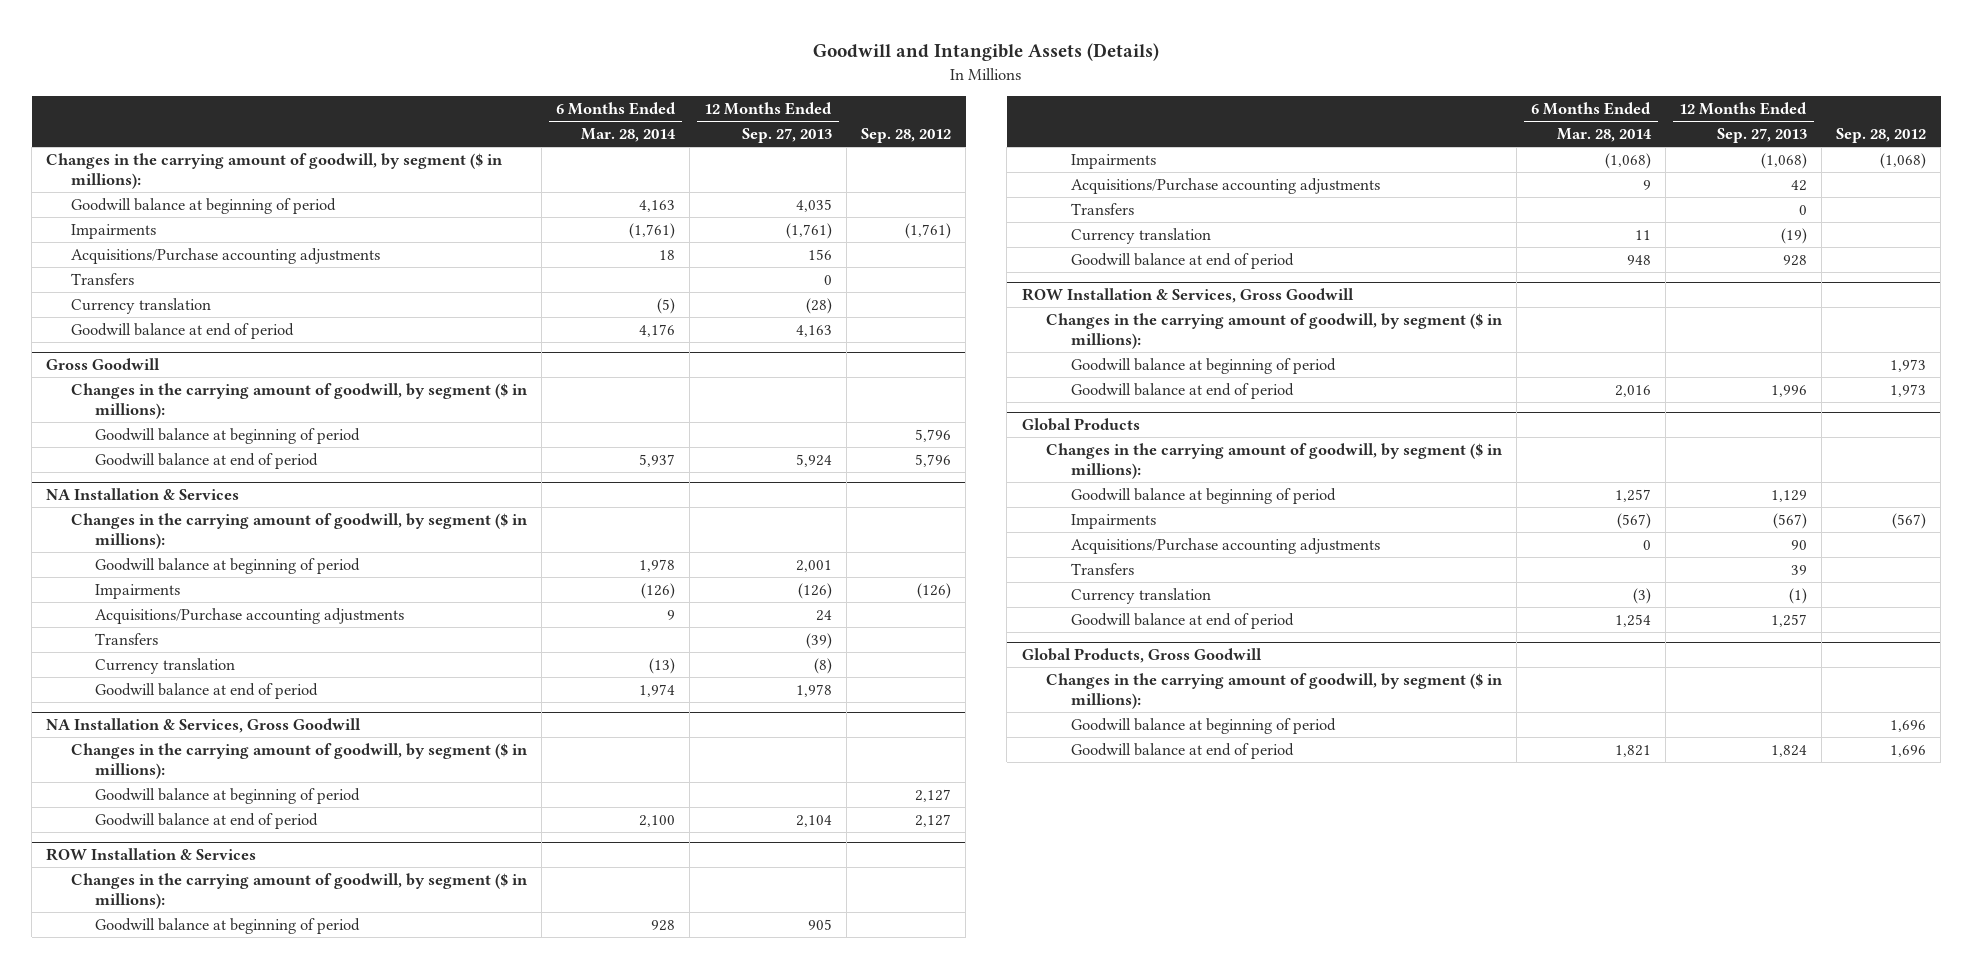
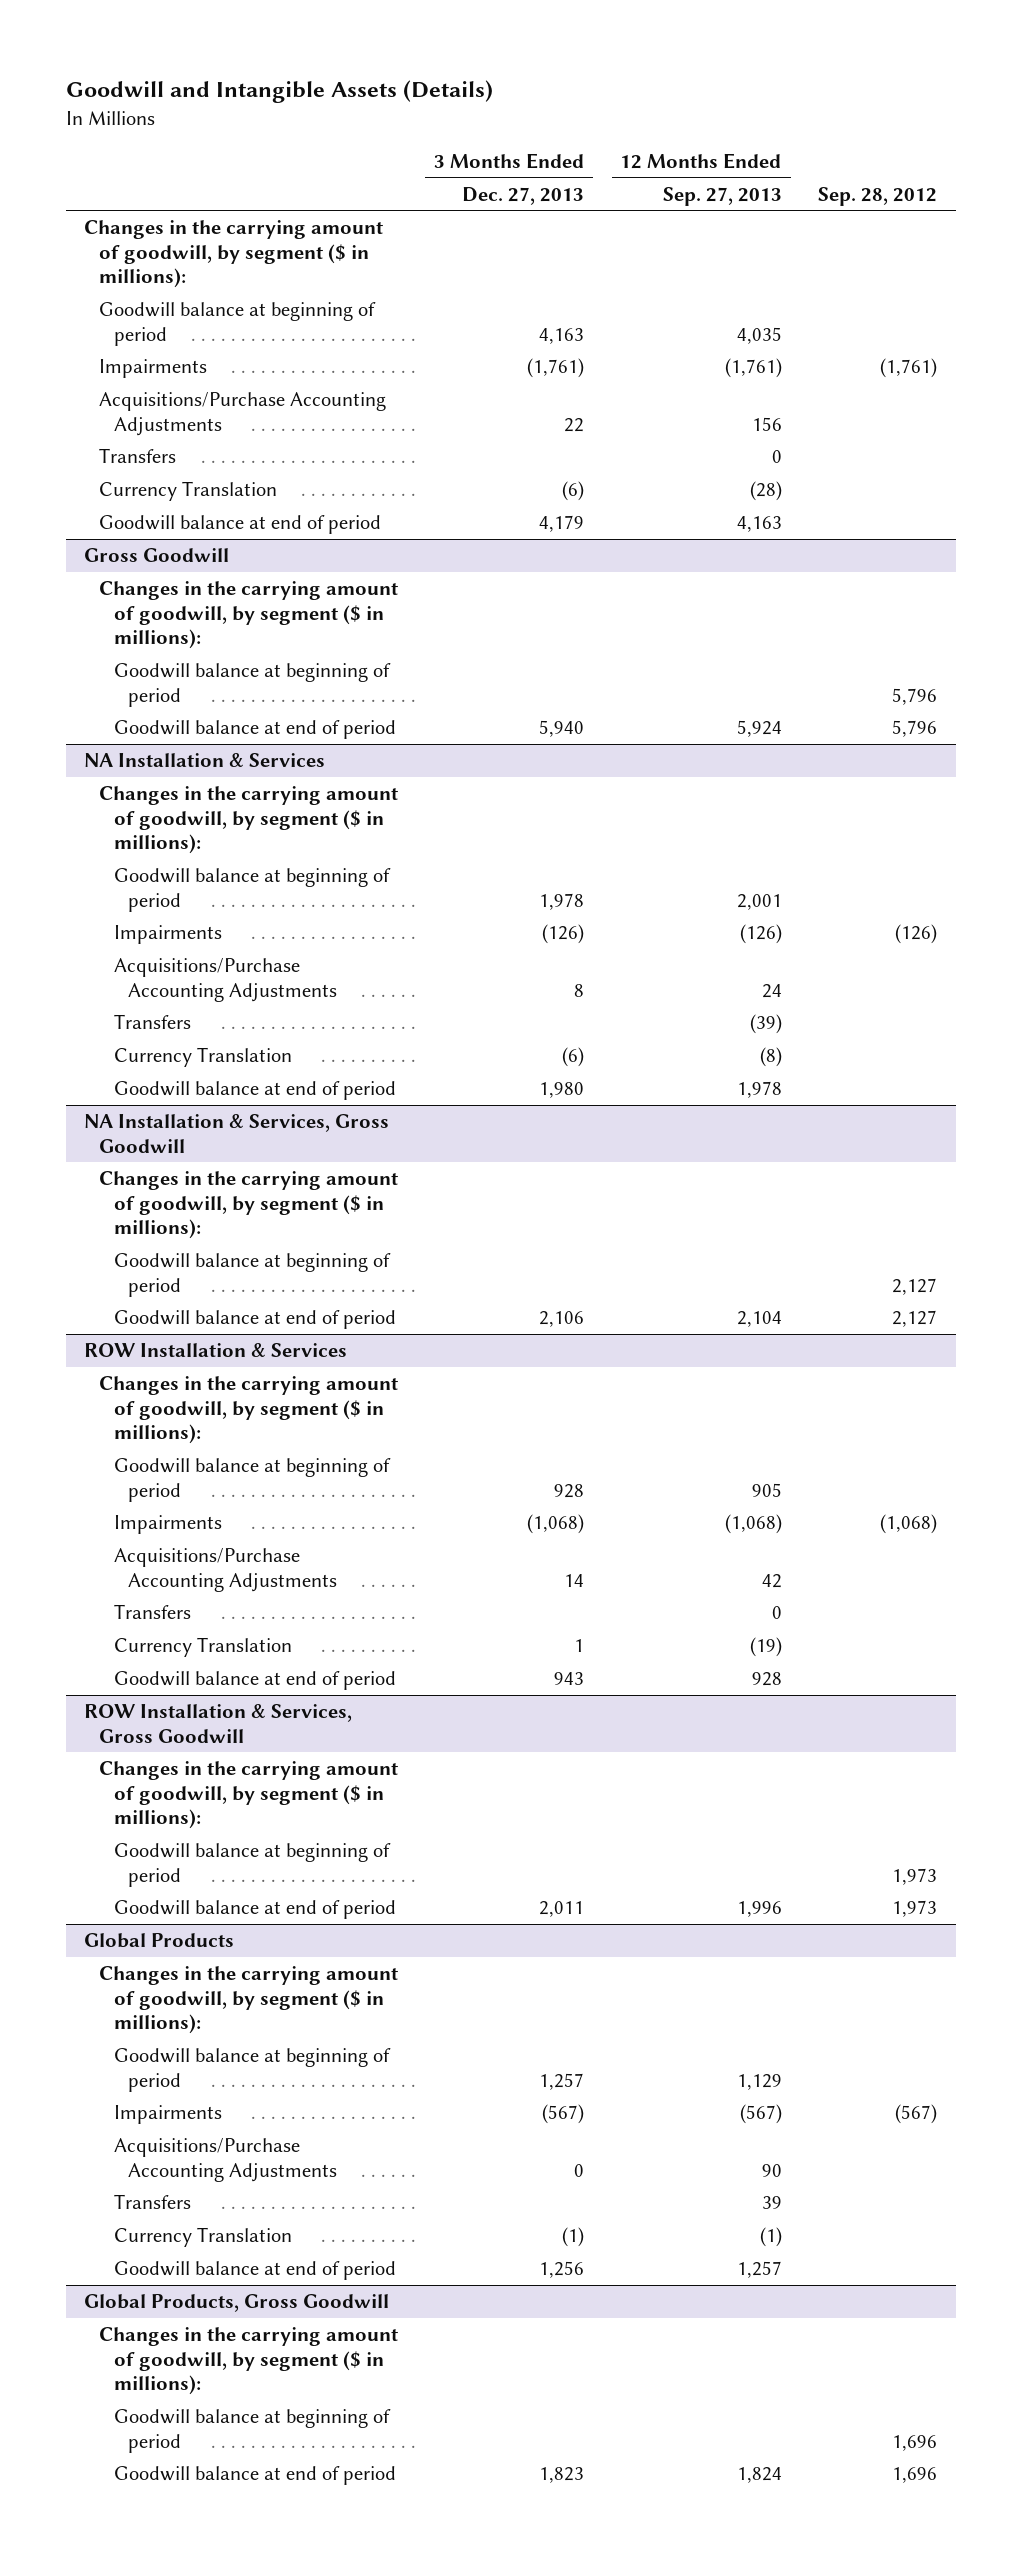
- | 6 Months Ended Mar. 28, 2014 | 12 Months Ended Sep. 27, 2013 | Sep. 28, 2012
+ | 3 Months Ended Dec. 27, 2013 | 12 Months Ended Sep. 27, 2013 | Sep. 28, 2012
- Acquisitions/Purchase accounting adjustments | 18 | 156 |
+ Acquisitions/Purchase Accounting Adjustments | 22 | 156 |
- Currency translation | (5) | (28) |
+ Currency Translation | (6) | (28) |
@ NA Installation & Services
- Acquisitions/Purchase accounting adjustments | 9 | 24 |
+ Acquisitions/Purchase Accounting Adjustments | 8 | 24 |
- Currency translation | (13) | (8) |
+ Currency Translation | (6) | (8) |
@ ROW Installation & Services
- Acquisitions/Purchase accounting adjustments | 9 | 42 |
+ Acquisitions/Purchase Accounting Adjustments | 14 | 42 |
- Currency translation | 11 | (19) |
+ Currency Translation | 1 | (19) |
@ Global Products
- Acquisitions/Purchase accounting adjustments | 0 | 90 |
+ Acquisitions/Purchase Accounting Adjustments | 0 | 90 |
- Currency translation | (3) | (1) |
+ Currency Translation | (1) | (1) |

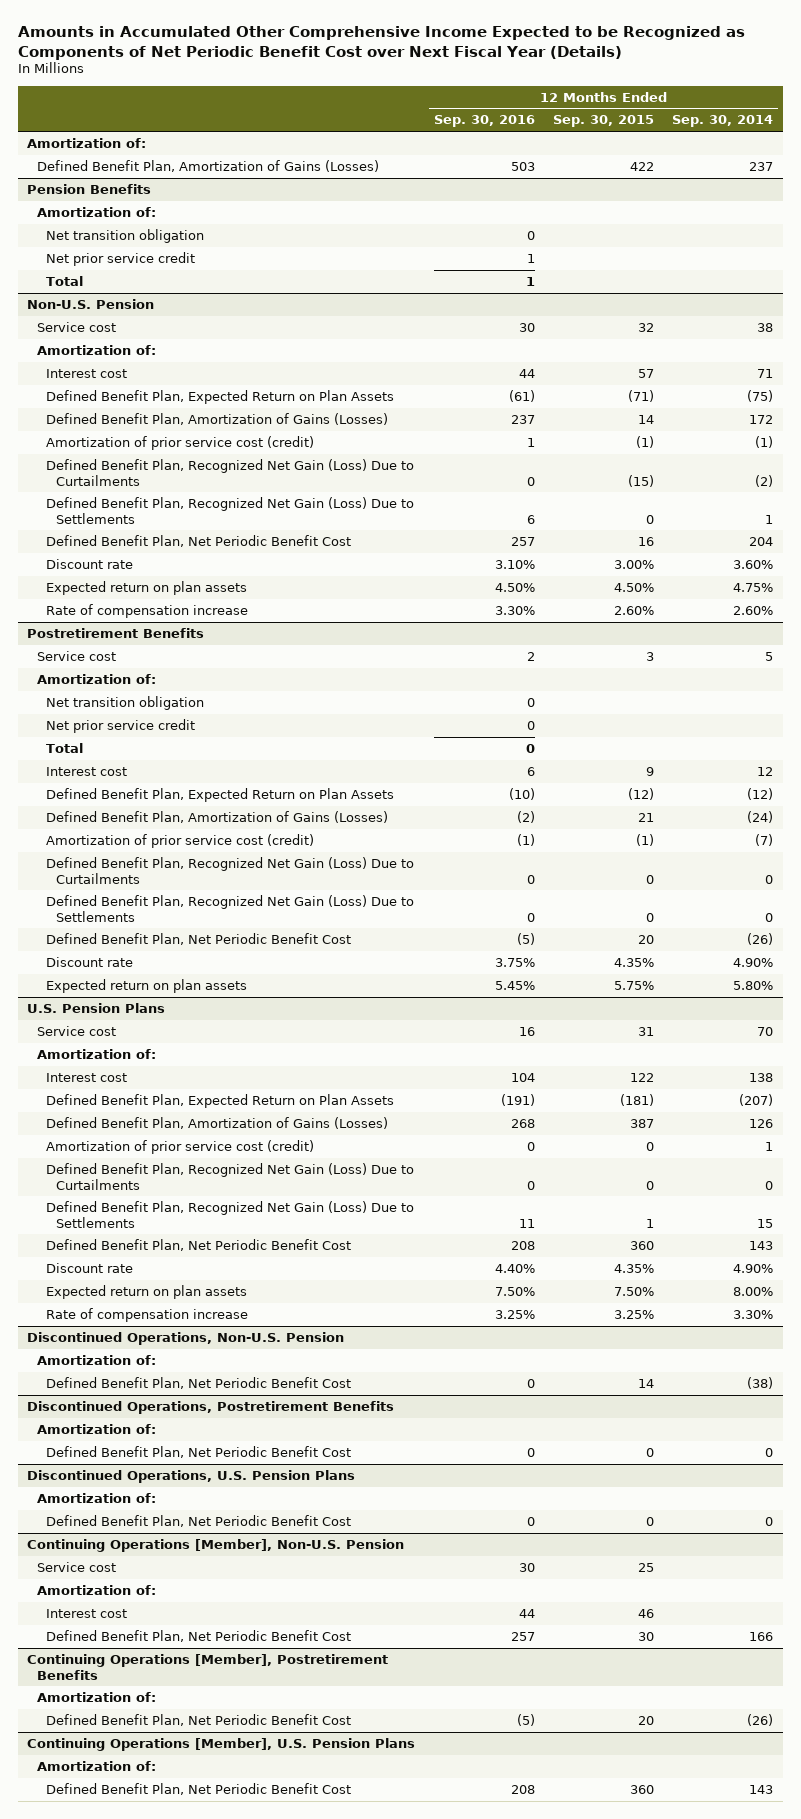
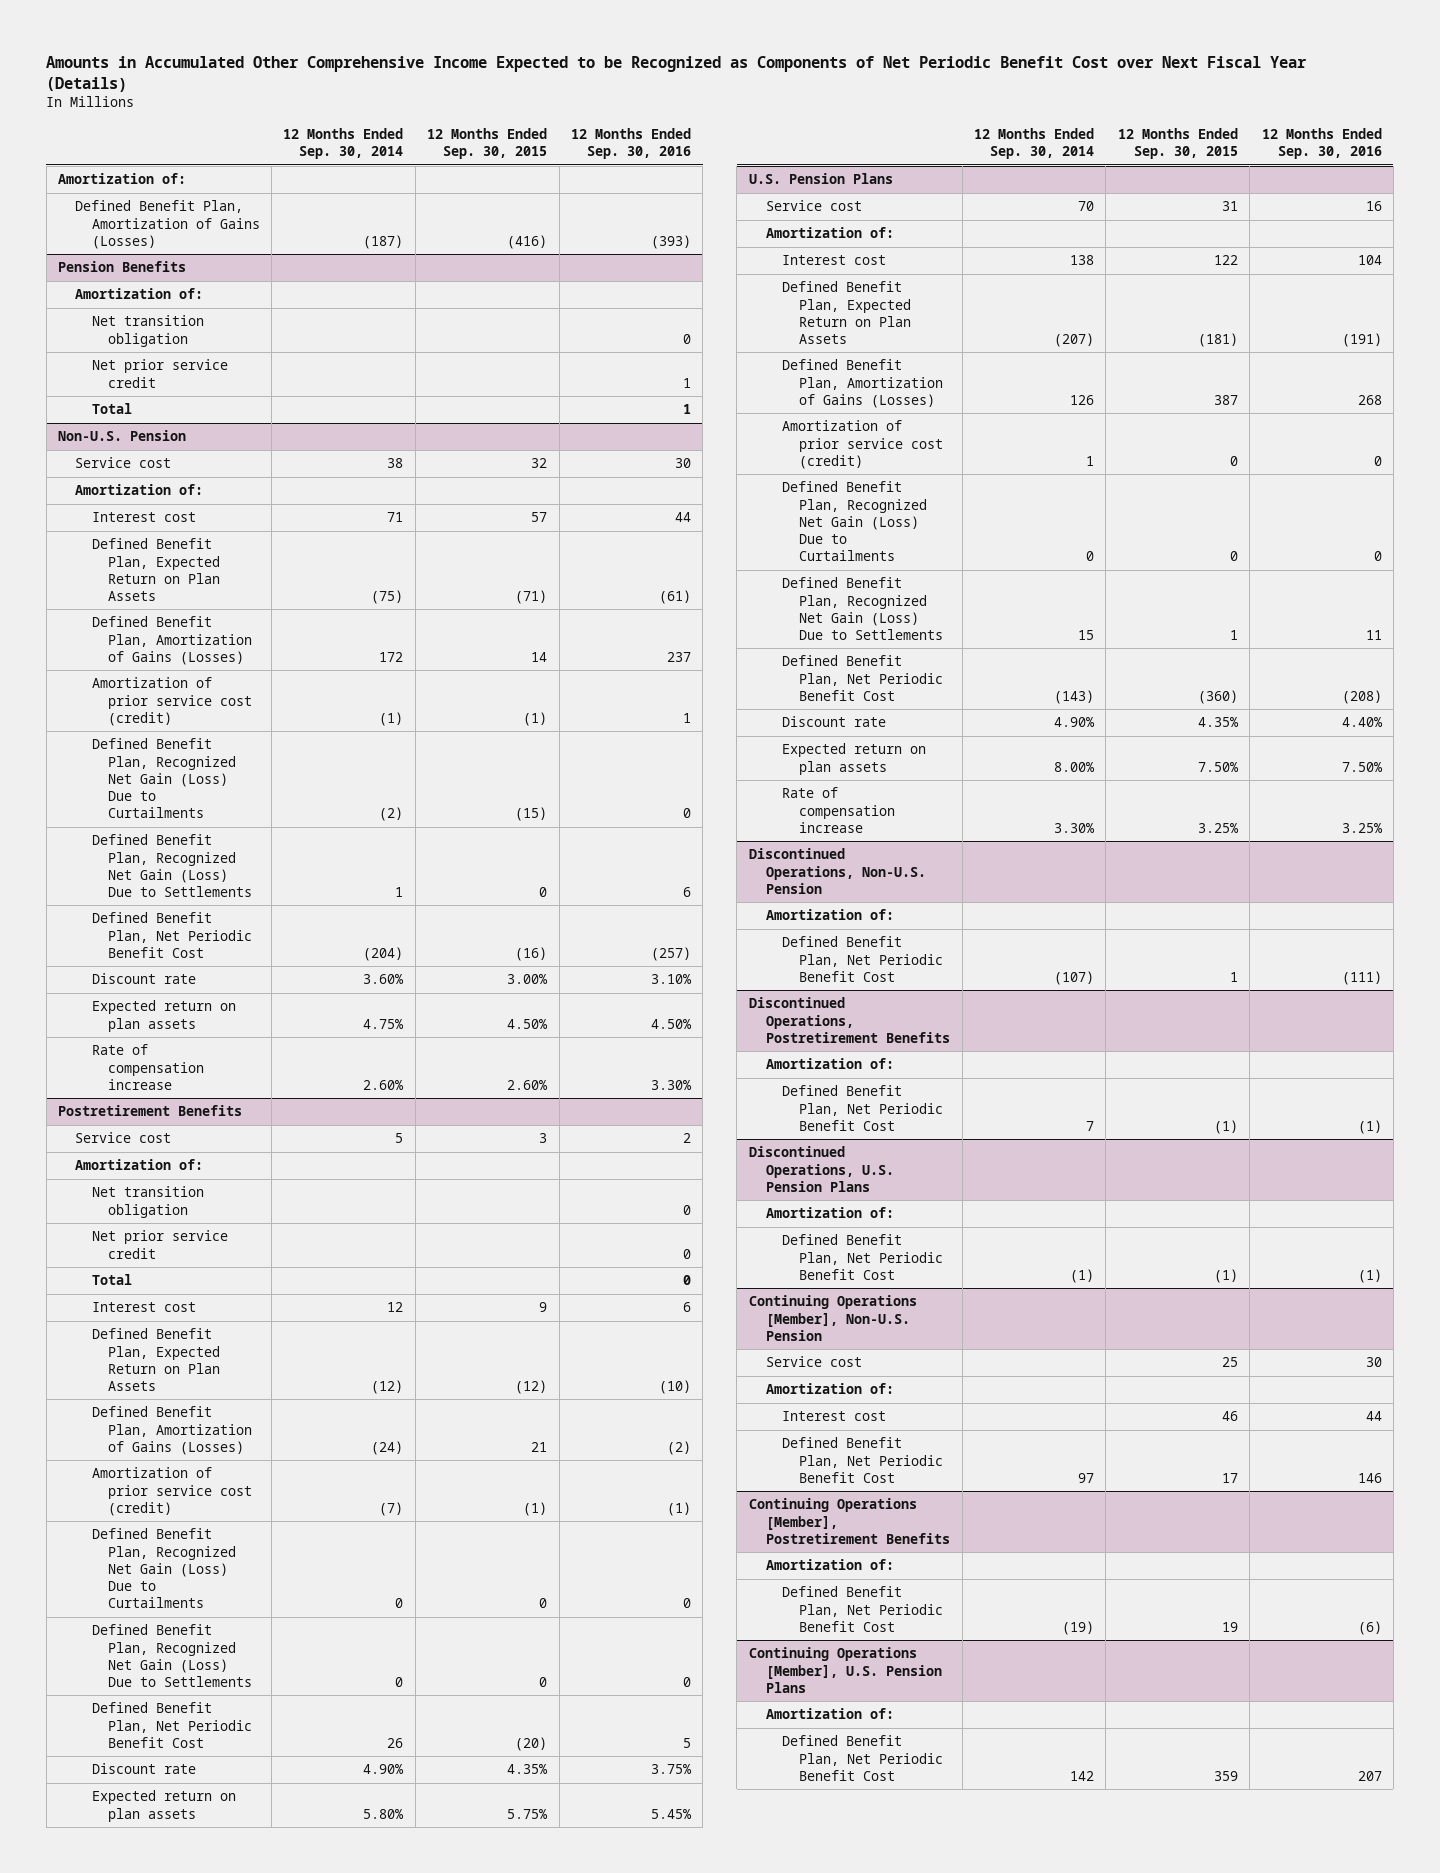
- | 12 Months Ended Sep. 30, 2016 | 12 Months Ended Sep. 30, 2015 | 12 Months Ended Sep. 30, 2014
+ | 12 Months Ended Sep. 30, 2014 | 12 Months Ended Sep. 30, 2015 | 12 Months Ended Sep. 30, 2016
- Defined Benefit Plan, Amortization of Gains (Losses) | 503 | 422 | 237
+ Defined Benefit Plan, Amortization of Gains (Losses) | (187) | (416) | (393)
@ Non-U.S. Pension
- Defined Benefit Plan, Net Periodic Benefit Cost | 257 | 16 | 204
+ Defined Benefit Plan, Net Periodic Benefit Cost | (204) | (16) | (257)
@ Postretirement Benefits
- Defined Benefit Plan, Net Periodic Benefit Cost | (5) | 20 | (26)
+ Defined Benefit Plan, Net Periodic Benefit Cost | 26 | (20) | 5
@ U.S. Pension Plans
- Defined Benefit Plan, Net Periodic Benefit Cost | 208 | 360 | 143
+ Defined Benefit Plan, Net Periodic Benefit Cost | (143) | (360) | (208)
@ Discontinued Operations, Non-U.S. Pension
- Defined Benefit Plan, Net Periodic Benefit Cost | 0 | 14 | (38)
+ Defined Benefit Plan, Net Periodic Benefit Cost | (107) | 1 | (111)
@ Discontinued Operations, Postretirement Benefits
- Defined Benefit Plan, Net Periodic Benefit Cost | 0 | 0 | 0
+ Defined Benefit Plan, Net Periodic Benefit Cost | 7 | (1) | (1)
@ Discontinued Operations, U.S. Pension Plans
- Defined Benefit Plan, Net Periodic Benefit Cost | 0 | 0 | 0
+ Defined Benefit Plan, Net Periodic Benefit Cost | (1) | (1) | (1)
@ Continuing Operations [Member], Non-U.S. Pension
- Defined Benefit Plan, Net Periodic Benefit Cost | 257 | 30 | 166
+ Defined Benefit Plan, Net Periodic Benefit Cost | 97 | 17 | 146
@ Continuing Operations [Member], Postretirement Benefits
- Defined Benefit Plan, Net Periodic Benefit Cost | (5) | 20 | (26)
+ Defined Benefit Plan, Net Periodic Benefit Cost | (19) | 19 | (6)
@ Continuing Operations [Member], U.S. Pension Plans
- Defined Benefit Plan, Net Periodic Benefit Cost | 208 | 360 | 143
+ Defined Benefit Plan, Net Periodic Benefit Cost | 142 | 359 | 207

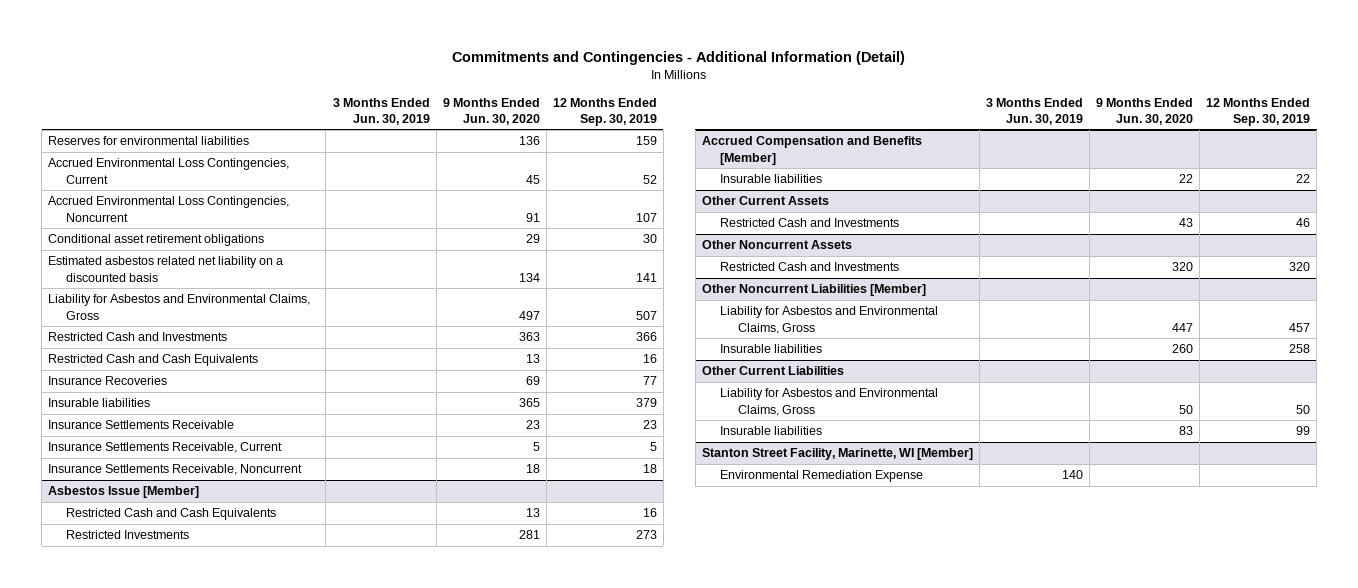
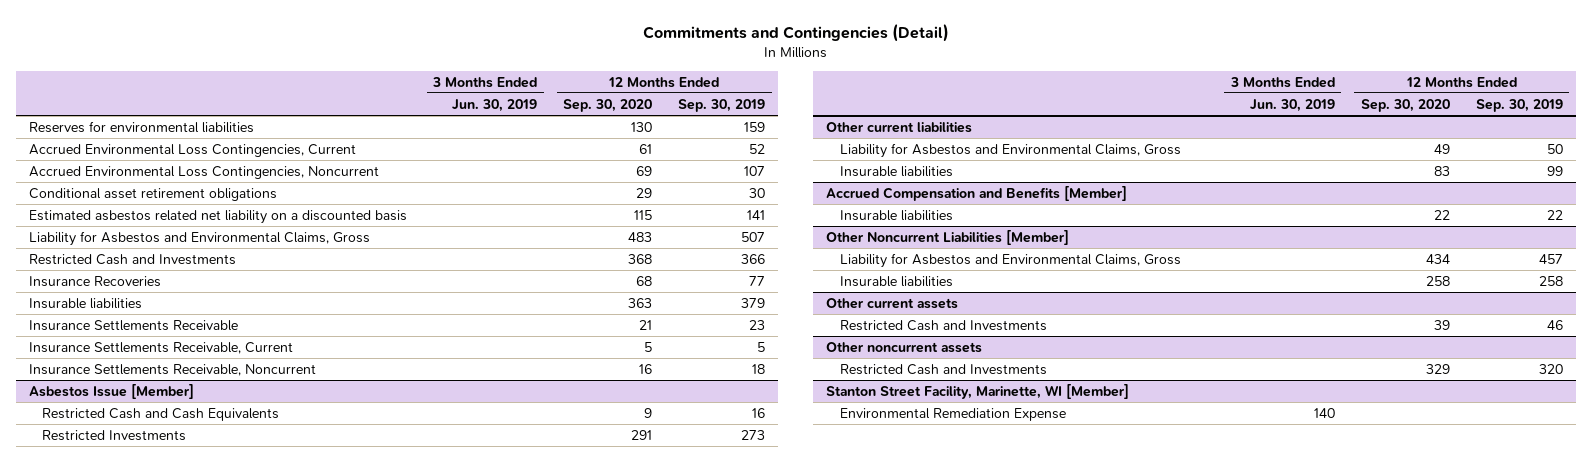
- Commitments and Contingencies - Additional Information (Detail)
+ Commitments and Contingencies (Detail)
- | 3 Months Ended Jun. 30, 2019 | 9 Months Ended Jun. 30, 2020 | 12 Months Ended Sep. 30, 2019
+ | 3 Months Ended Jun. 30, 2019 | 12 Months Ended Sep. 30, 2020 | 12 Months Ended Sep. 30, 2019
- Restricted Cash and Cash Equivalents | | 13 | 16
+ Other current liabilities
+ Liability for Asbestos and Environmental Claims, Gross | | 49 | 50
+ Insurable liabilities | | 83 | 99
- Other Current Assets
- Restricted Cash and Investments | | 43 | 46
- Other Noncurrent Assets
- Restricted Cash and Investments | | 320 | 320
- Other Current Liabilities
- Liability for Asbestos and Environmental Claims, Gross | | 50 | 50
- Insurable liabilities | | 83 | 99
+ Other current assets
+ Restricted Cash and Investments | | 39 | 46
+ Other noncurrent assets
+ Restricted Cash and Investments | | 329 | 320

